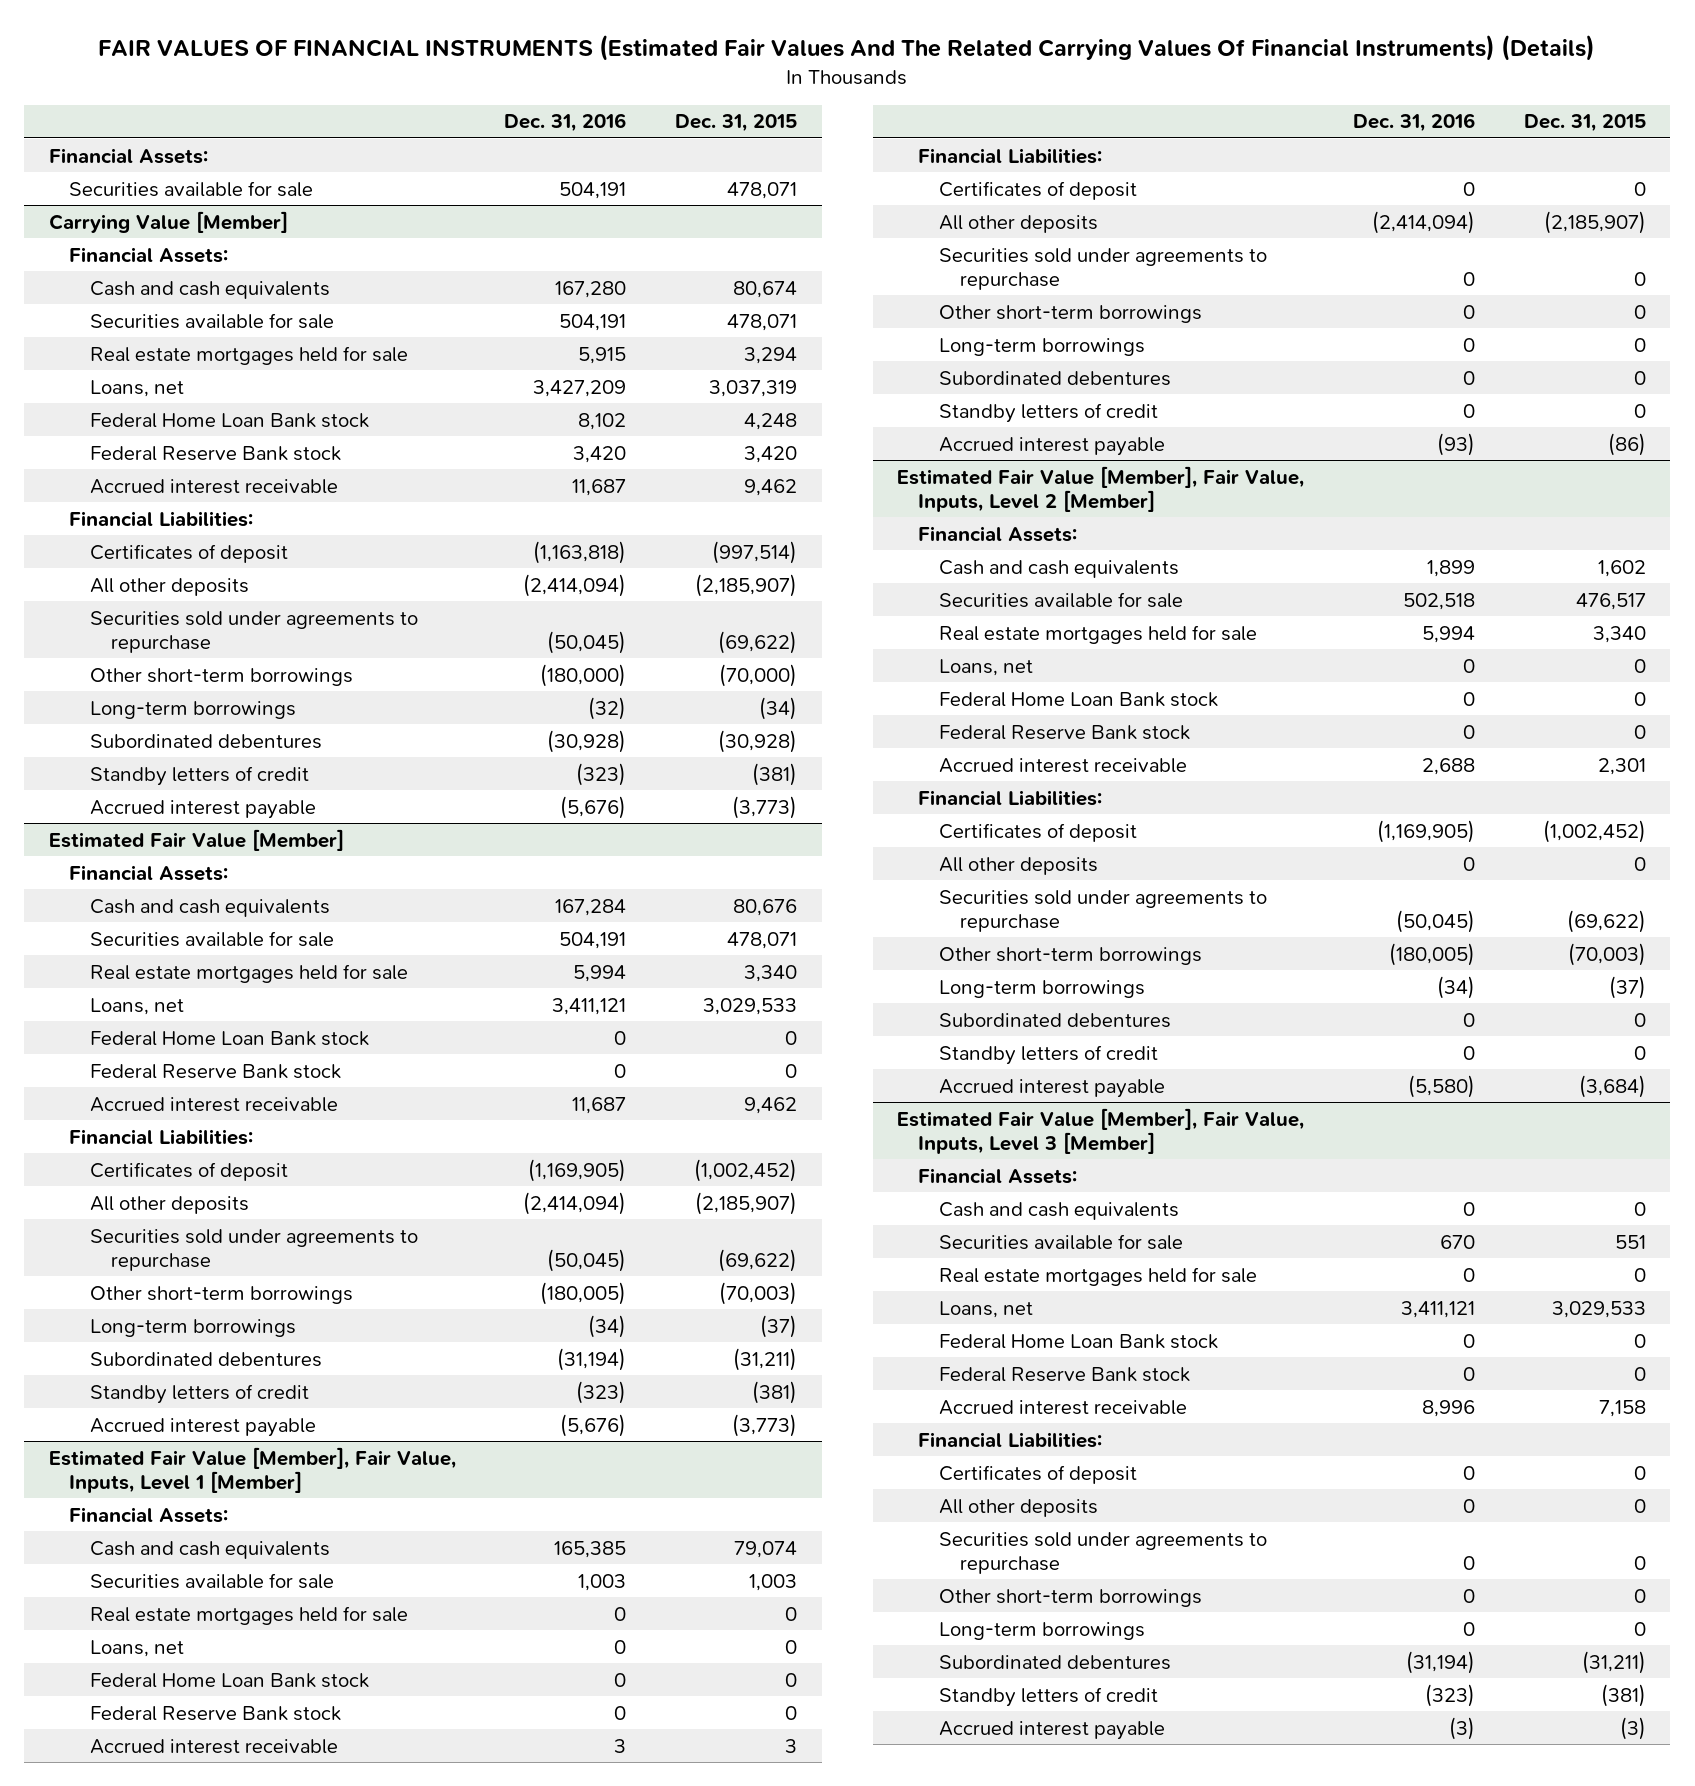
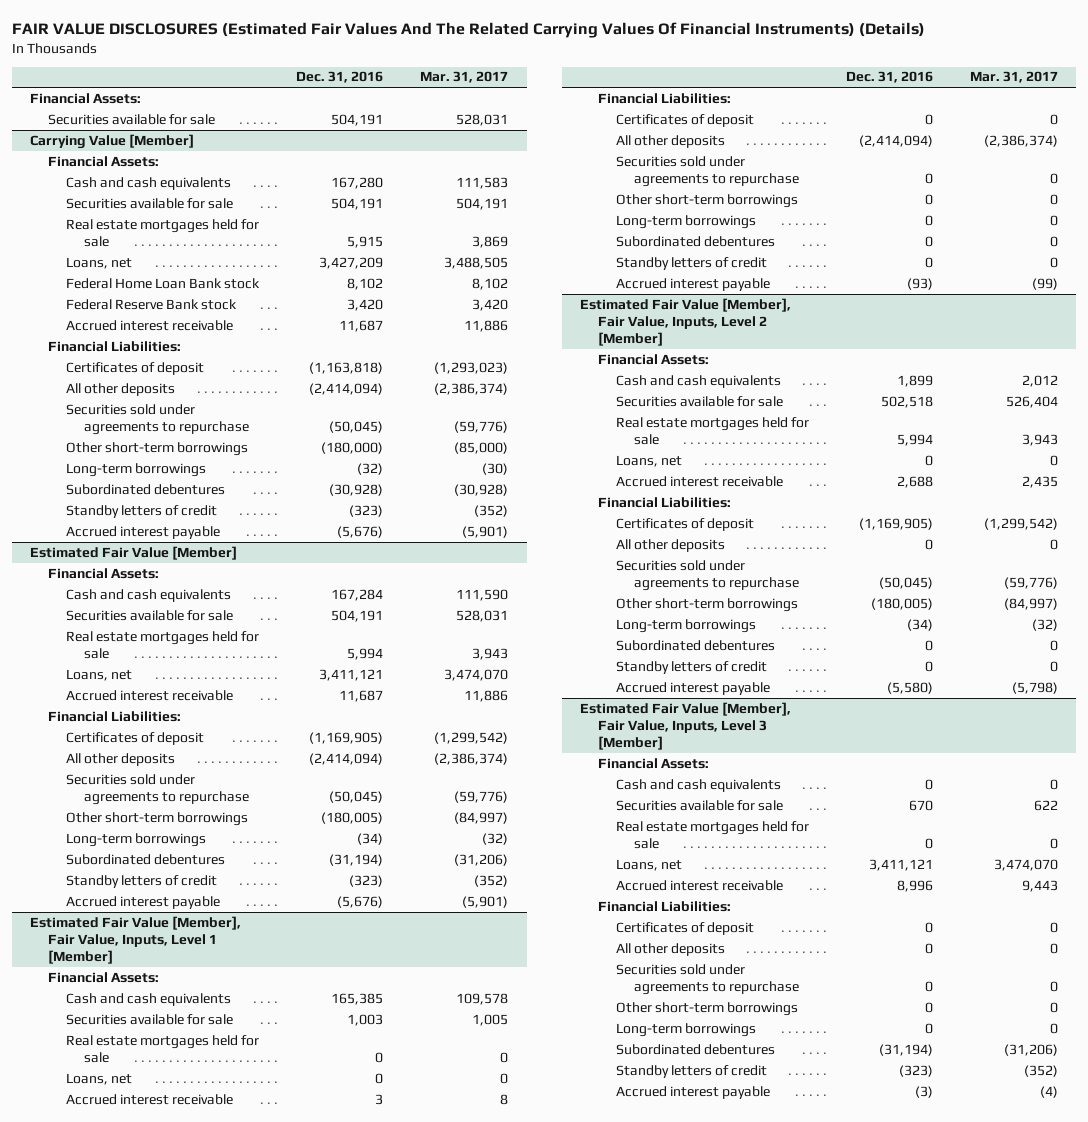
- FAIR VALUES OF FINANCIAL INSTRUMENTS (Estimated Fair Values And The Related Carrying Values Of Financial Instruments) (Details)
+ FAIR VALUE DISCLOSURES (Estimated Fair Values And The Related Carrying Values Of Financial Instruments) (Details)
- | Dec. 31, 2016 | Dec. 31, 2015
+ | Dec. 31, 2016 | Mar. 31, 2017
@ Estimated Fair Value [Member]
- Federal Home Loan Bank stock | 0 | 0
- Federal Reserve Bank stock | 0 | 0
@ Estimated Fair Value [Member], Fair Value, Inputs, Level 1 [Member]
- Federal Home Loan Bank stock | 0 | 0
- Federal Reserve Bank stock | 0 | 0
@ Estimated Fair Value [Member], Fair Value, Inputs, Level 2 [Member]
- Federal Home Loan Bank stock | 0 | 0
- Federal Reserve Bank stock | 0 | 0
@ Estimated Fair Value [Member], Fair Value, Inputs, Level 3 [Member]
- Federal Home Loan Bank stock | 0 | 0
- Federal Reserve Bank stock | 0 | 0

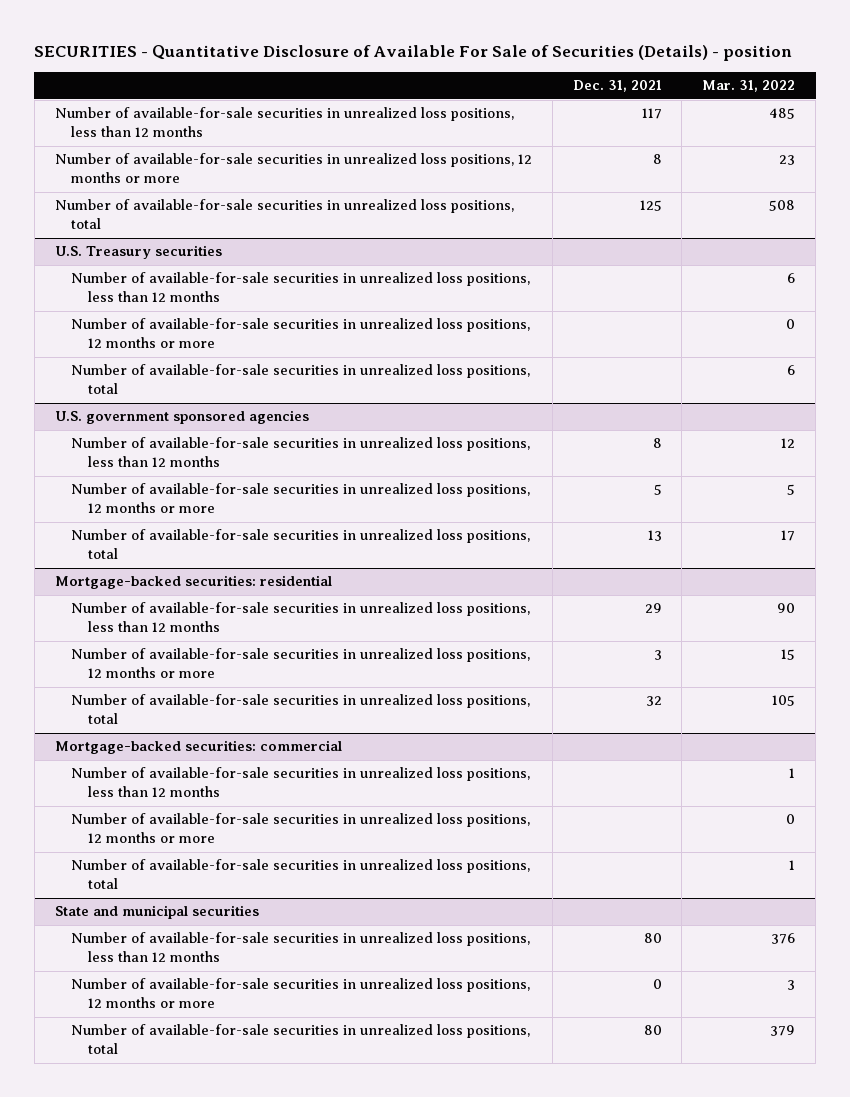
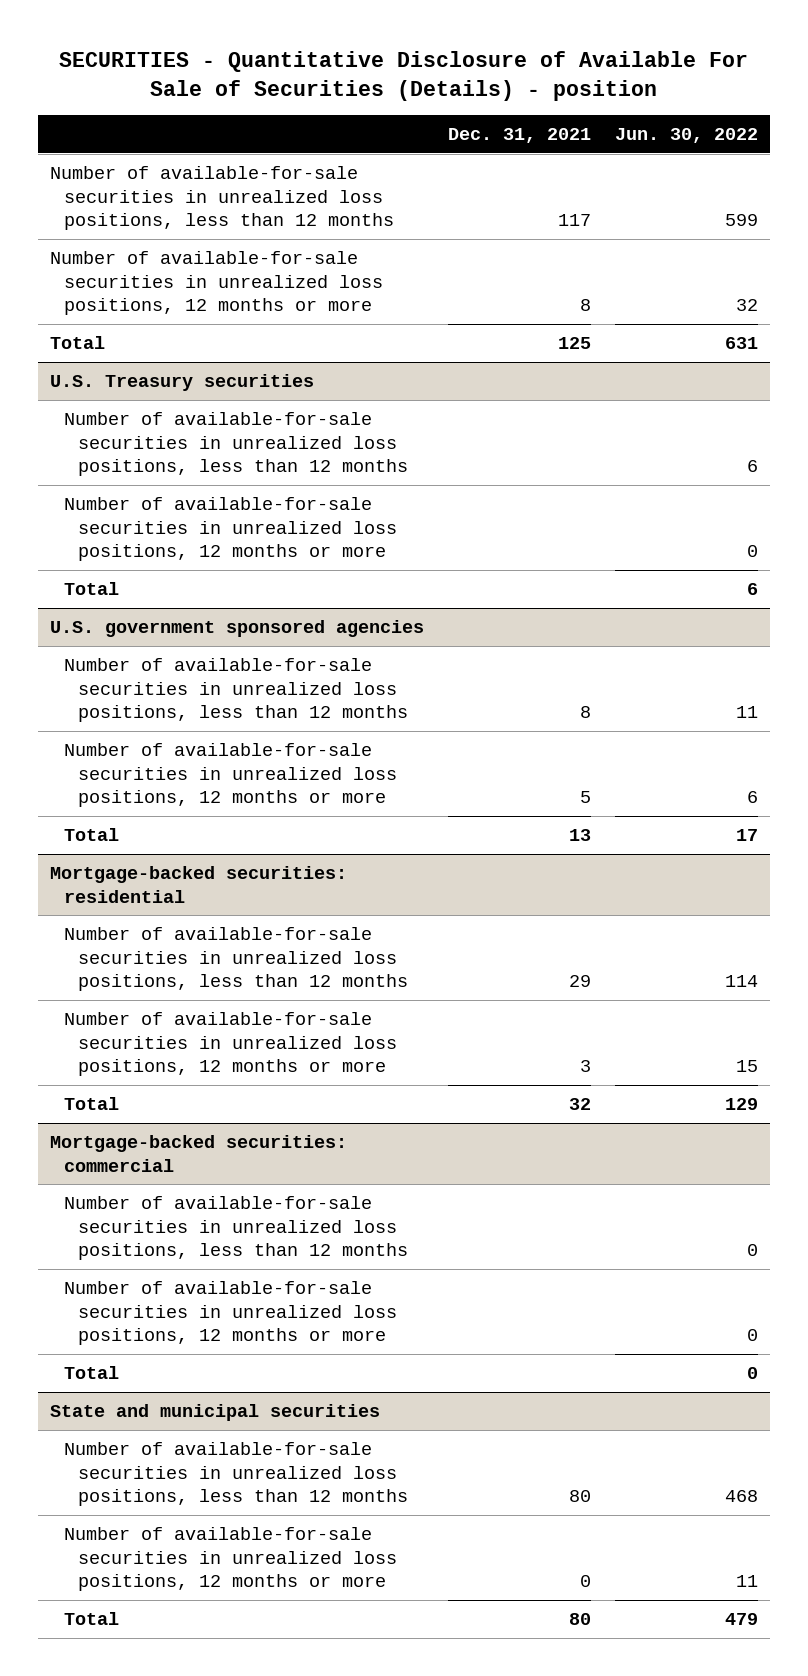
- | Dec. 31, 2021 | Mar. 31, 2022
+ | Dec. 31, 2021 | Jun. 30, 2022
- Number of available-for-sale securities in unrealized loss positions, total | 125 | 508
+ Total | 125 | 631
@ U.S. Treasury securities
- Number of available-for-sale securities in unrealized loss positions, total | | 6
+ Total | | 6
@ U.S. government sponsored agencies
- Number of available-for-sale securities in unrealized loss positions, total | 13 | 17
+ Total | 13 | 17
@ Mortgage-backed securities: residential
- Number of available-for-sale securities in unrealized loss positions, total | 32 | 105
+ Total | 32 | 129
@ Mortgage-backed securities: commercial
- Number of available-for-sale securities in unrealized loss positions, total | | 1
+ Total | | 0
@ State and municipal securities
- Number of available-for-sale securities in unrealized loss positions, total | 80 | 379
+ Total | 80 | 479

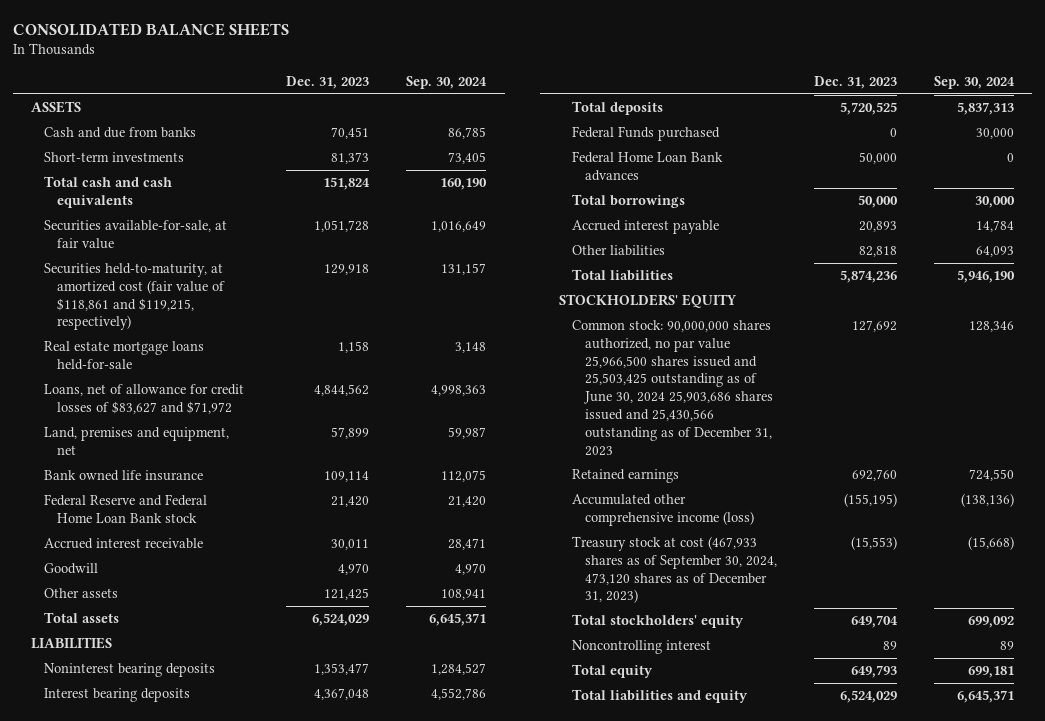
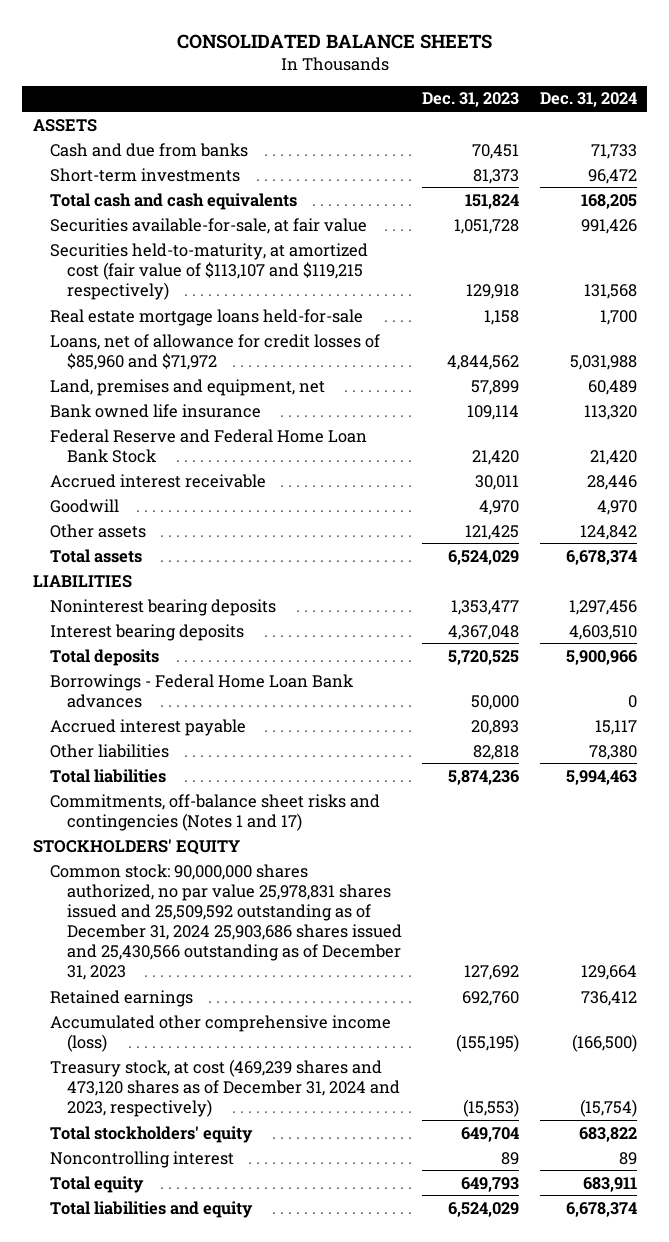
- | Dec. 31, 2023 | Sep. 30, 2024
+ | Dec. 31, 2023 | Dec. 31, 2024
- Securities held-to-maturity, at amortized cost (fair value of $118,861 and $119,215, respectively) | 129,918 | 131,157
+ Securities held-to-maturity, at amortized cost (fair value of $113,107 and $119,215 respectively) | 129,918 | 131,568
- Loans, net of allowance for credit losses of $83,627 and $71,972 | 4,844,562 | 4,998,363
+ Loans, net of allowance for credit losses of $85,960 and $71,972 | 4,844,562 | 5,031,988
- Federal Reserve and Federal Home Loan Bank stock | 21,420 | 21,420
+ Federal Reserve and Federal Home Loan Bank Stock | 21,420 | 21,420
- Federal Funds purchased | 0 | 30,000
- Federal Home Loan Bank advances | 50,000 | 0
- Total borrowings | 50,000 | 30,000
+ Borrowings - Federal Home Loan Bank advances | 50,000 | 0
+ Commitments, off-balance sheet risks and contingencies (Notes 1 and 17)
- Common stock: 90,000,000 shares authorized, no par value 25,966,500 shares issued and 25,503,425 outstanding as of June 30, 2024 25,903,686 shares issued and 25,430,566 outstanding as of December 31, 2023 | 127,692 | 128,346
+ Common stock: 90,000,000 shares authorized, no par value 25,978,831 shares issued and 25,509,592 outstanding as of December 31, 2024 25,903,686 shares issued and 25,430,566 outstanding as of December 31, 2023 | 127,692 | 129,664
- Treasury stock at cost (467,933 shares as of September 30, 2024, 473,120 shares as of December 31, 2023) | (15,553) | (15,668)
+ Treasury stock, at cost (469,239 shares and 473,120 shares as of December 31, 2024 and 2023, respectively) | (15,553) | (15,754)

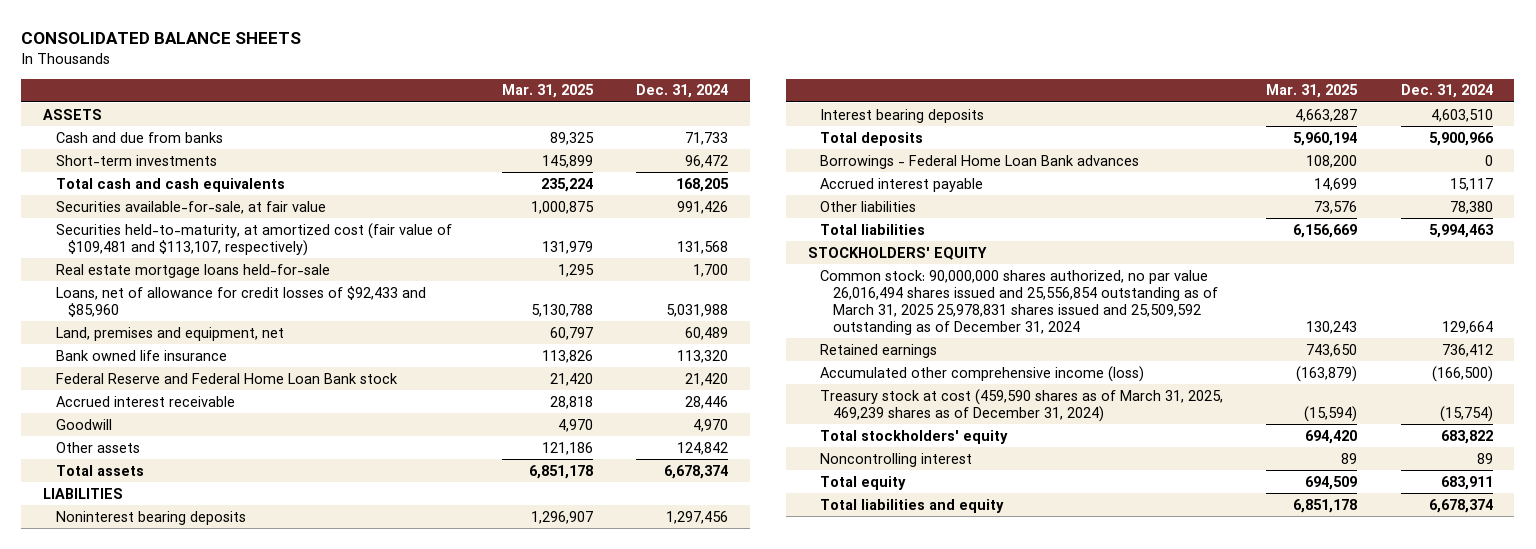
- | Dec. 31, 2023 | Dec. 31, 2024
+ | Mar. 31, 2025 | Dec. 31, 2024
- Securities held-to-maturity, at amortized cost (fair value of $113,107 and $119,215 respectively) | 129,918 | 131,568
+ Securities held-to-maturity, at amortized cost (fair value of $109,481 and $113,107, respectively) | 131,979 | 131,568
- Loans, net of allowance for credit losses of $85,960 and $71,972 | 4,844,562 | 5,031,988
+ Loans, net of allowance for credit losses of $92,433 and $85,960 | 5,130,788 | 5,031,988
- Federal Reserve and Federal Home Loan Bank Stock | 21,420 | 21,420
+ Federal Reserve and Federal Home Loan Bank stock | 21,420 | 21,420
- Commitments, off-balance sheet risks and contingencies (Notes 1 and 17)
- Common stock: 90,000,000 shares authorized, no par value 25,978,831 shares issued and 25,509,592 outstanding as of December 31, 2024 25,903,686 shares issued and 25,430,566 outstanding as of December 31, 2023 | 127,692 | 129,664
+ Common stock: 90,000,000 shares authorized, no par value 26,016,494 shares issued and 25,556,854 outstanding as of March 31, 2025 25,978,831 shares issued and 25,509,592 outstanding as of December 31, 2024 | 130,243 | 129,664
- Treasury stock, at cost (469,239 shares and 473,120 shares as of December 31, 2024 and 2023, respectively) | (15,553) | (15,754)
+ Treasury stock at cost (459,590 shares as of March 31, 2025, 469,239 shares as of December 31, 2024) | (15,594) | (15,754)

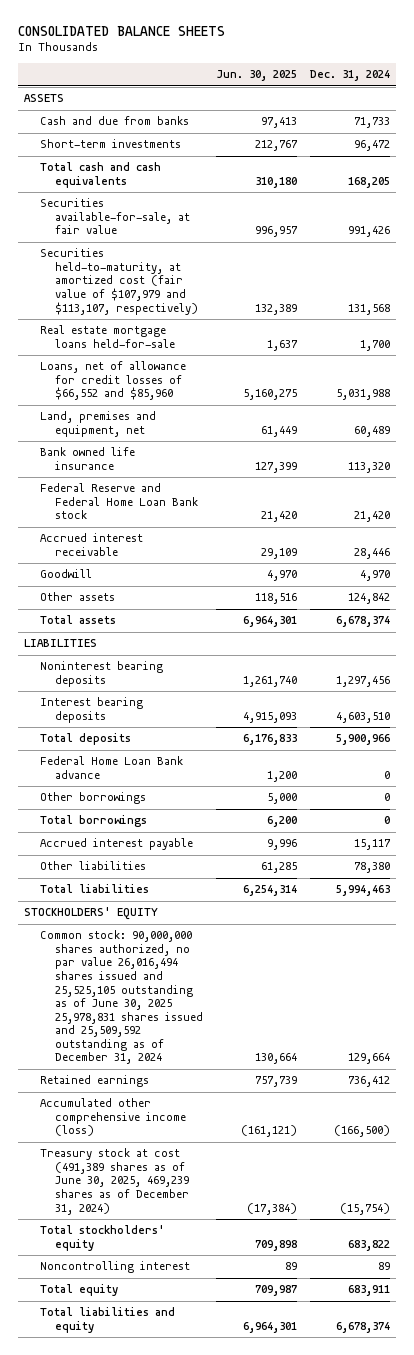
- | Mar. 31, 2025 | Dec. 31, 2024
+ | Jun. 30, 2025 | Dec. 31, 2024
- Securities held-to-maturity, at amortized cost (fair value of $109,481 and $113,107, respectively) | 131,979 | 131,568
+ Securities held-to-maturity, at amortized cost (fair value of $107,979 and $113,107, respectively) | 132,389 | 131,568
- Loans, net of allowance for credit losses of $92,433 and $85,960 | 5,130,788 | 5,031,988
+ Loans, net of allowance for credit losses of $66,552 and $85,960 | 5,160,275 | 5,031,988
- Borrowings - Federal Home Loan Bank advances | 108,200 | 0
+ Federal Home Loan Bank advance | 1,200 | 0
+ Other borrowings | 5,000 | 0
+ Total borrowings | 6,200 | 0
- Common stock: 90,000,000 shares authorized, no par value 26,016,494 shares issued and 25,556,854 outstanding as of March 31, 2025 25,978,831 shares issued and 25,509,592 outstanding as of December 31, 2024 | 130,243 | 129,664
+ Common stock: 90,000,000 shares authorized, no par value 26,016,494 shares issued and 25,525,105 outstanding as of June 30, 2025 25,978,831 shares issued and 25,509,592 outstanding as of December 31, 2024 | 130,664 | 129,664
- Treasury stock at cost (459,590 shares as of March 31, 2025, 469,239 shares as of December 31, 2024) | (15,594) | (15,754)
+ Treasury stock at cost (491,389 shares as of June 30, 2025, 469,239 shares as of December 31, 2024) | (17,384) | (15,754)

